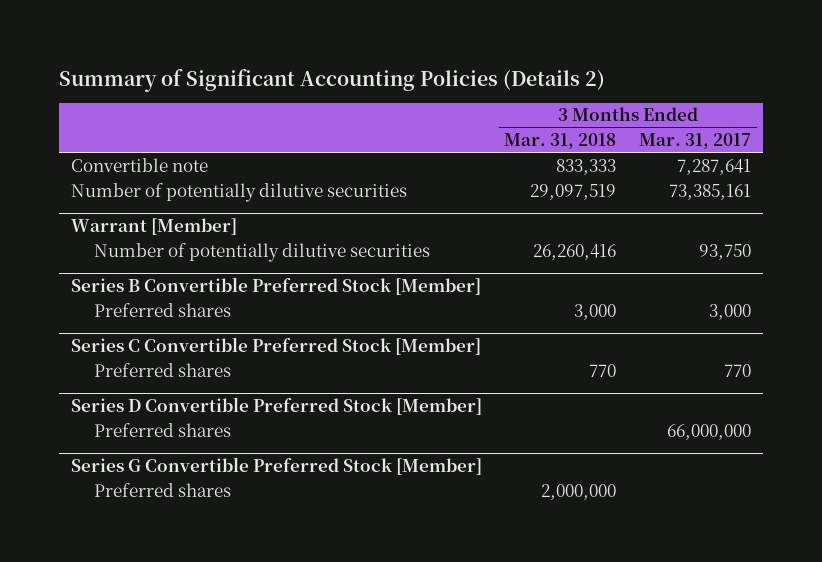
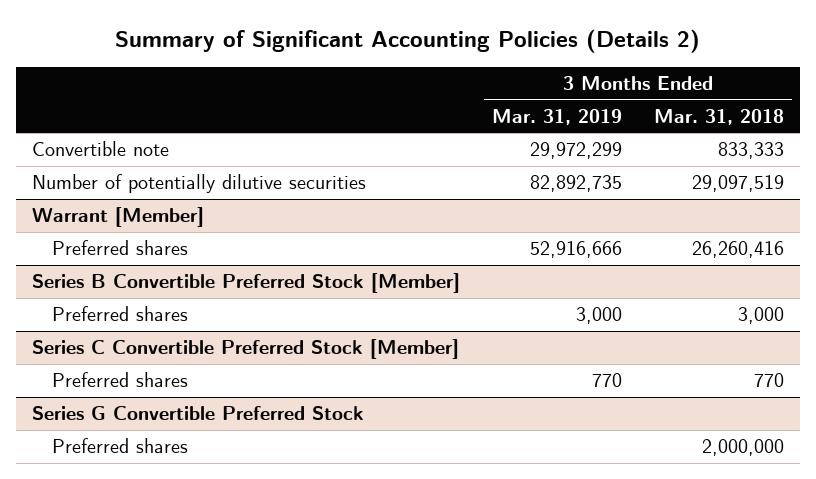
- | 3 Months Ended Mar. 31, 2018 | 3 Months Ended Mar. 31, 2017
+ | 3 Months Ended Mar. 31, 2019 | 3 Months Ended Mar. 31, 2018
@ Warrant [Member]
- Number of potentially dilutive securities | 26,260,416 | 93,750
+ Preferred shares | 52,916,666 | 26,260,416
- Series D Convertible Preferred Stock [Member]
- Preferred shares | | 66,000,000
- Series G Convertible Preferred Stock [Member]
+ Series G Convertible Preferred Stock

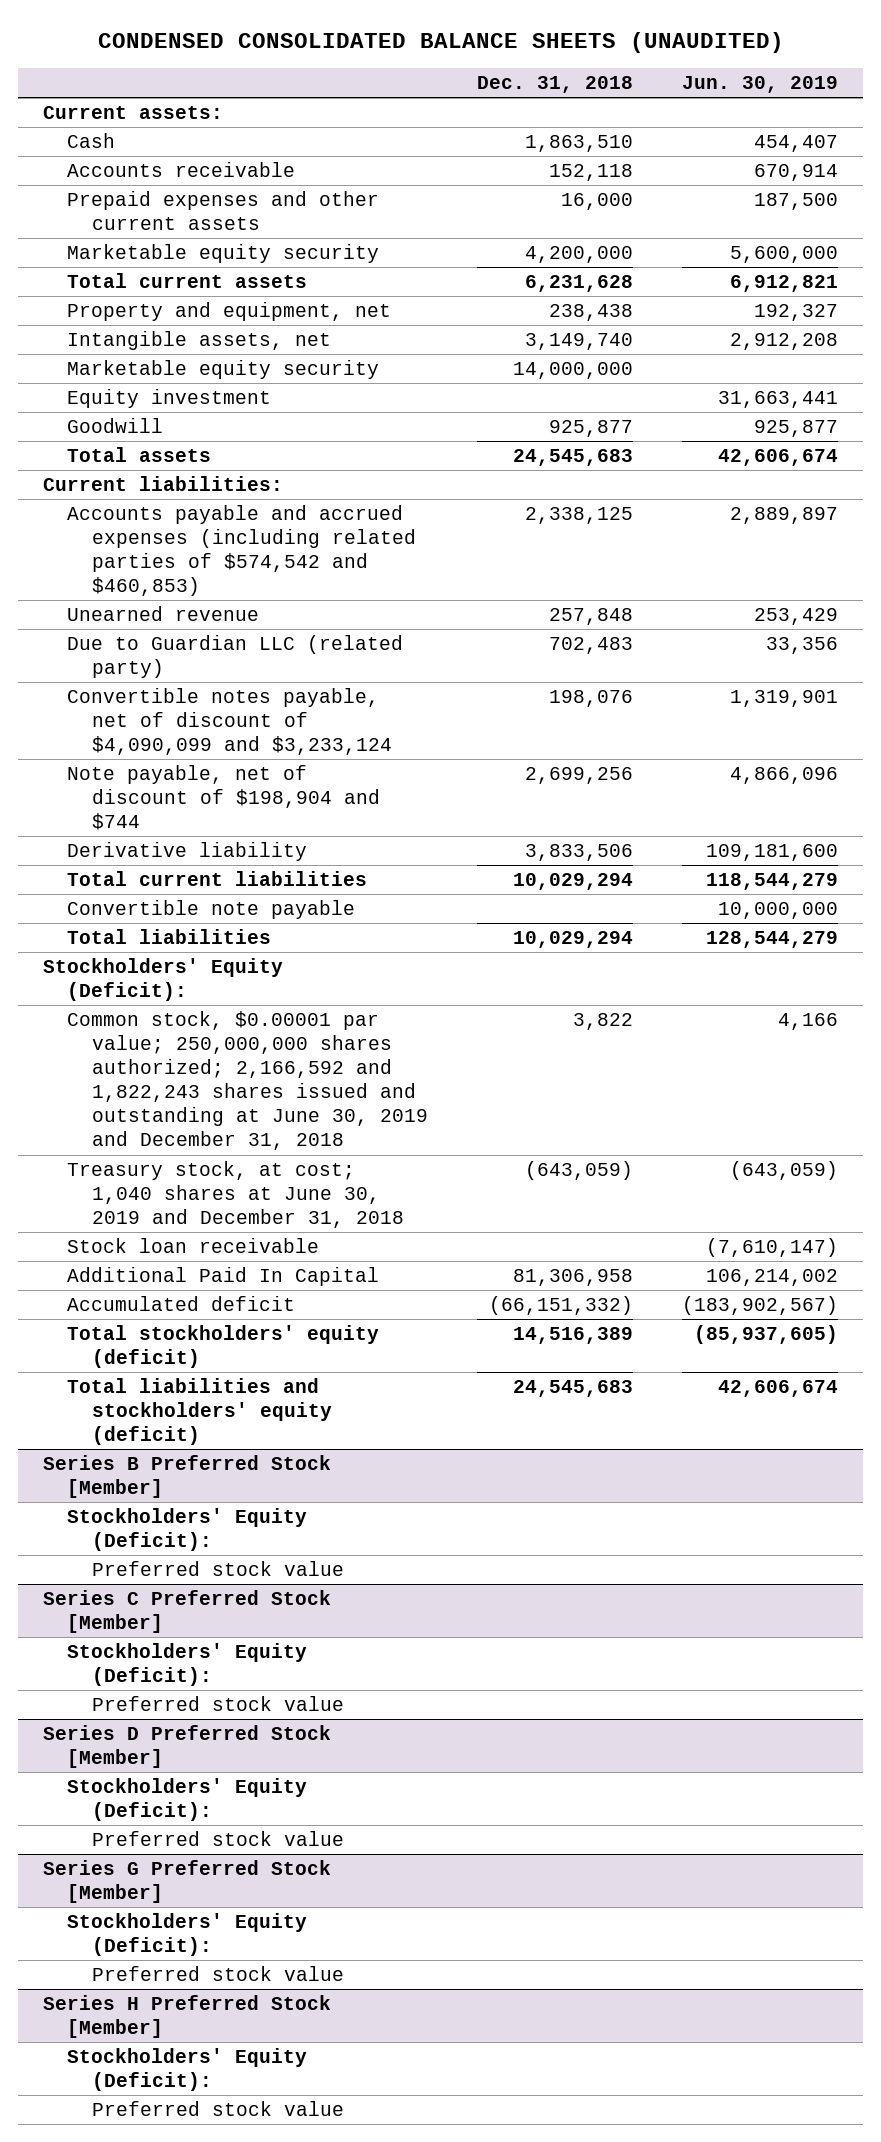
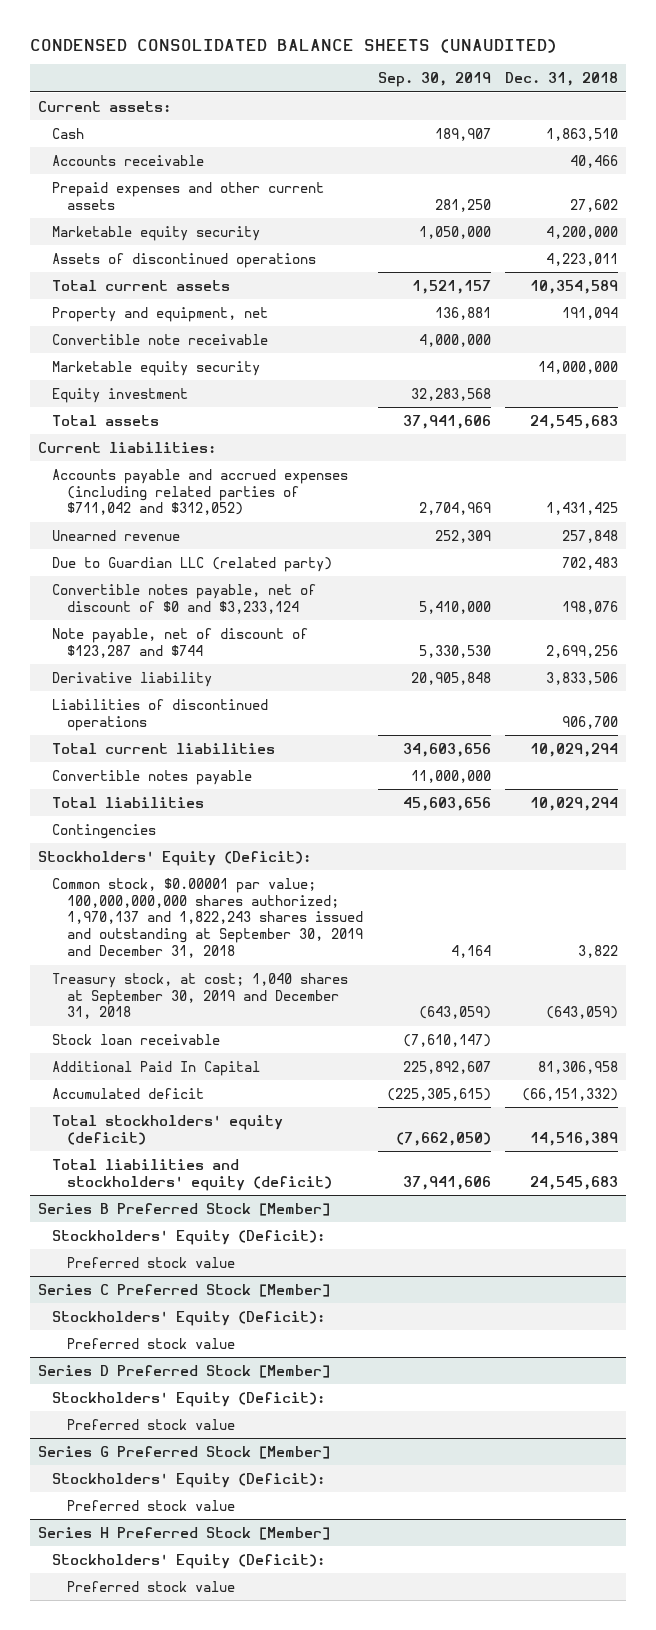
- | Dec. 31, 2018 | Jun. 30, 2019
+ | Sep. 30, 2019 | Dec. 31, 2018
- Accounts receivable | 152,118 | 670,914
- Prepaid expenses and other current assets | 16,000 | 187,500
+ Accounts receivable | | 40,466
+ Prepaid expenses and other current assets | 281,250 | 27,602
- Total current assets | 6,231,628 | 6,912,821
- Property and equipment, net | 238,438 | 192,327
- Intangible assets, net | 3,149,740 | 2,912,208
+ Assets of discontinued operations | | 4,223,011
+ Total current assets | 1,521,157 | 10,354,589
+ Property and equipment, net | 136,881 | 191,094
+ Convertible note receivable | 4,000,000 |
- Goodwill | 925,877 | 925,877
- Accounts payable and accrued expenses (including related parties of $574,542 and $460,853) | 2,338,125 | 2,889,897
+ Accounts payable and accrued expenses (including related parties of $711,042 and $312,052) | 2,704,969 | 1,431,425
- Convertible notes payable, net of discount of $4,090,099 and $3,233,124 | 198,076 | 1,319,901
- Note payable, net of discount of $198,904 and $744 | 2,699,256 | 4,866,096
+ Convertible notes payable, net of discount of $0 and $3,233,124 | 5,410,000 | 198,076
+ Note payable, net of discount of $123,287 and $744 | 5,330,530 | 2,699,256
+ Liabilities of discontinued operations | | 906,700
- Convertible note payable | | 10,000,000
+ Convertible notes payable | 11,000,000 |
+ Contingencies
- Common stock, $0.00001 par value; 250,000,000 shares authorized; 2,166,592 and 1,822,243 shares issued and outstanding at June 30, 2019 and December 31, 2018 | 3,822 | 4,166
- Treasury stock, at cost; 1,040 shares at June 30, 2019 and December 31, 2018 | (643,059) | (643,059)
+ Common stock, $0.00001 par value; 100,000,000,000 shares authorized; 1,970,137 and 1,822,243 shares issued and outstanding at September 30, 2019 and December 31, 2018 | 4,164 | 3,822
+ Treasury stock, at cost; 1,040 shares at September 30, 2019 and December 31, 2018 | (643,059) | (643,059)

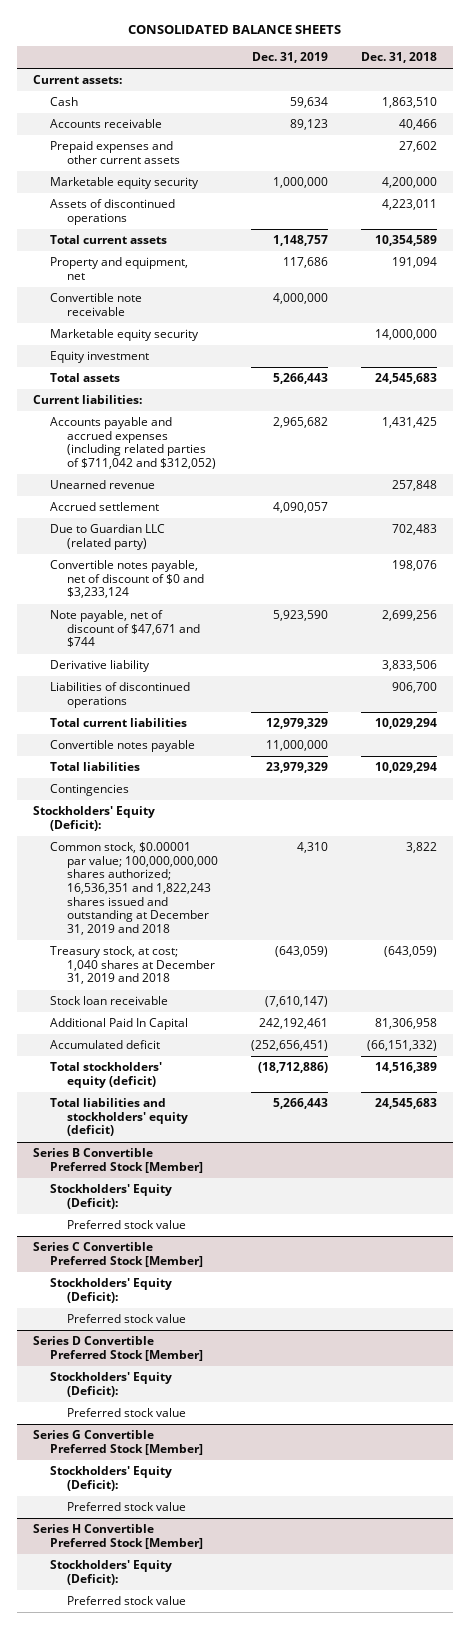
- CONDENSED CONSOLIDATED BALANCE SHEETS (UNAUDITED)
+ CONSOLIDATED BALANCE SHEETS
- | Sep. 30, 2019 | Dec. 31, 2018
+ | Dec. 31, 2019 | Dec. 31, 2018
+ Accrued settlement | 4,090,057 |
- Note payable, net of discount of $123,287 and $744 | 5,330,530 | 2,699,256
+ Note payable, net of discount of $47,671 and $744 | 5,923,590 | 2,699,256
- Common stock, $0.00001 par value; 100,000,000,000 shares authorized; 1,970,137 and 1,822,243 shares issued and outstanding at September 30, 2019 and December 31, 2018 | 4,164 | 3,822
- Treasury stock, at cost; 1,040 shares at September 30, 2019 and December 31, 2018 | (643,059) | (643,059)
+ Common stock, $0.00001 par value; 100,000,000,000 shares authorized; 16,536,351 and 1,822,243 shares issued and outstanding at December 31, 2019 and 2018 | 4,310 | 3,822
+ Treasury stock, at cost; 1,040 shares at December 31, 2019 and 2018 | (643,059) | (643,059)
- Series B Preferred Stock [Member]
+ Series B Convertible Preferred Stock [Member]
- Series C Preferred Stock [Member]
+ Series C Convertible Preferred Stock [Member]
- Series D Preferred Stock [Member]
+ Series D Convertible Preferred Stock [Member]
- Series G Preferred Stock [Member]
+ Series G Convertible Preferred Stock [Member]
- Series H Preferred Stock [Member]
+ Series H Convertible Preferred Stock [Member]

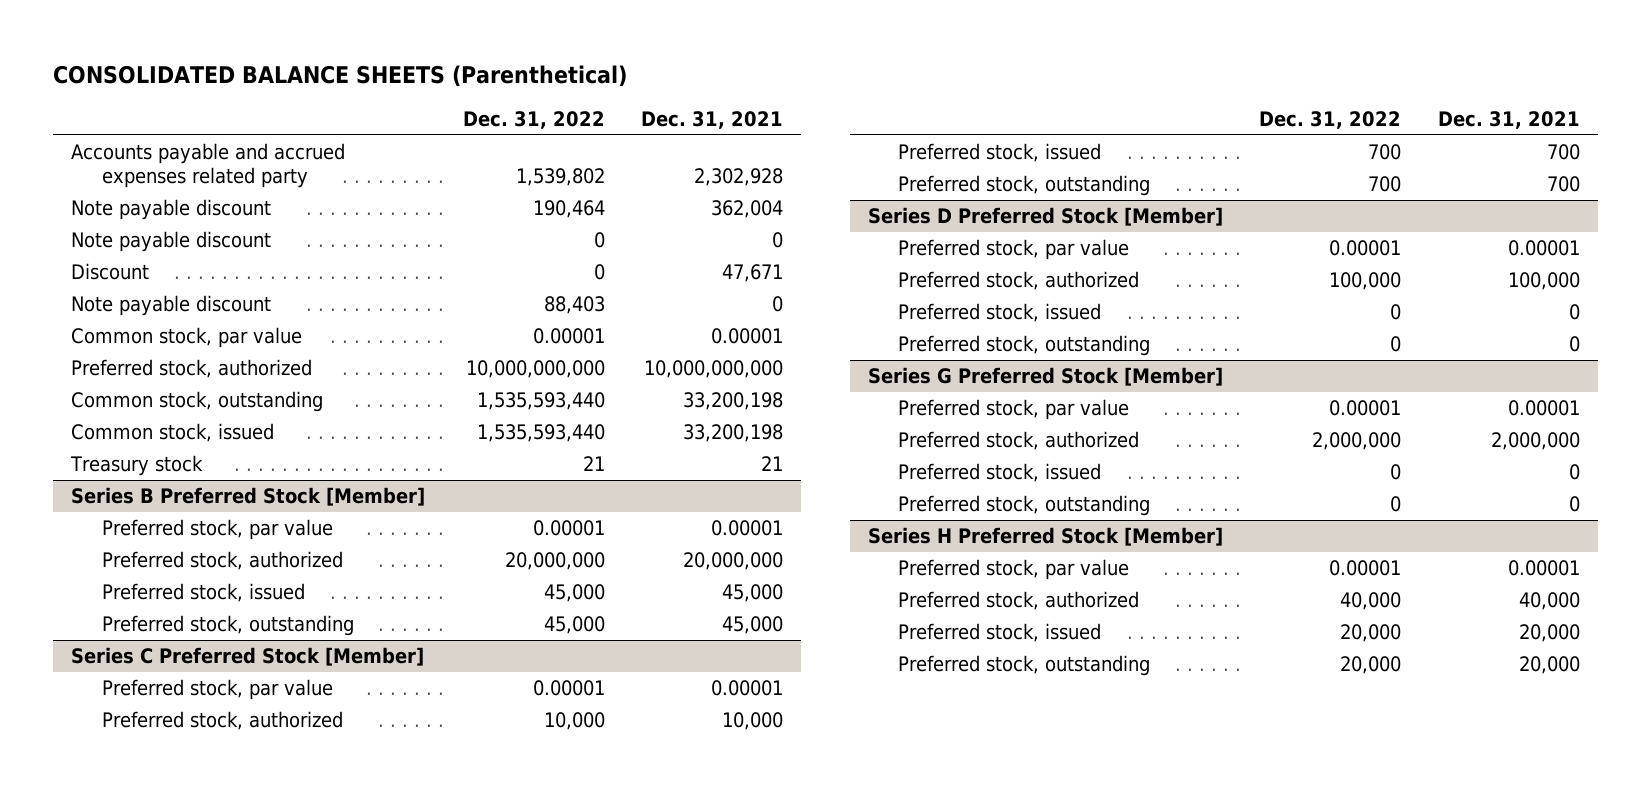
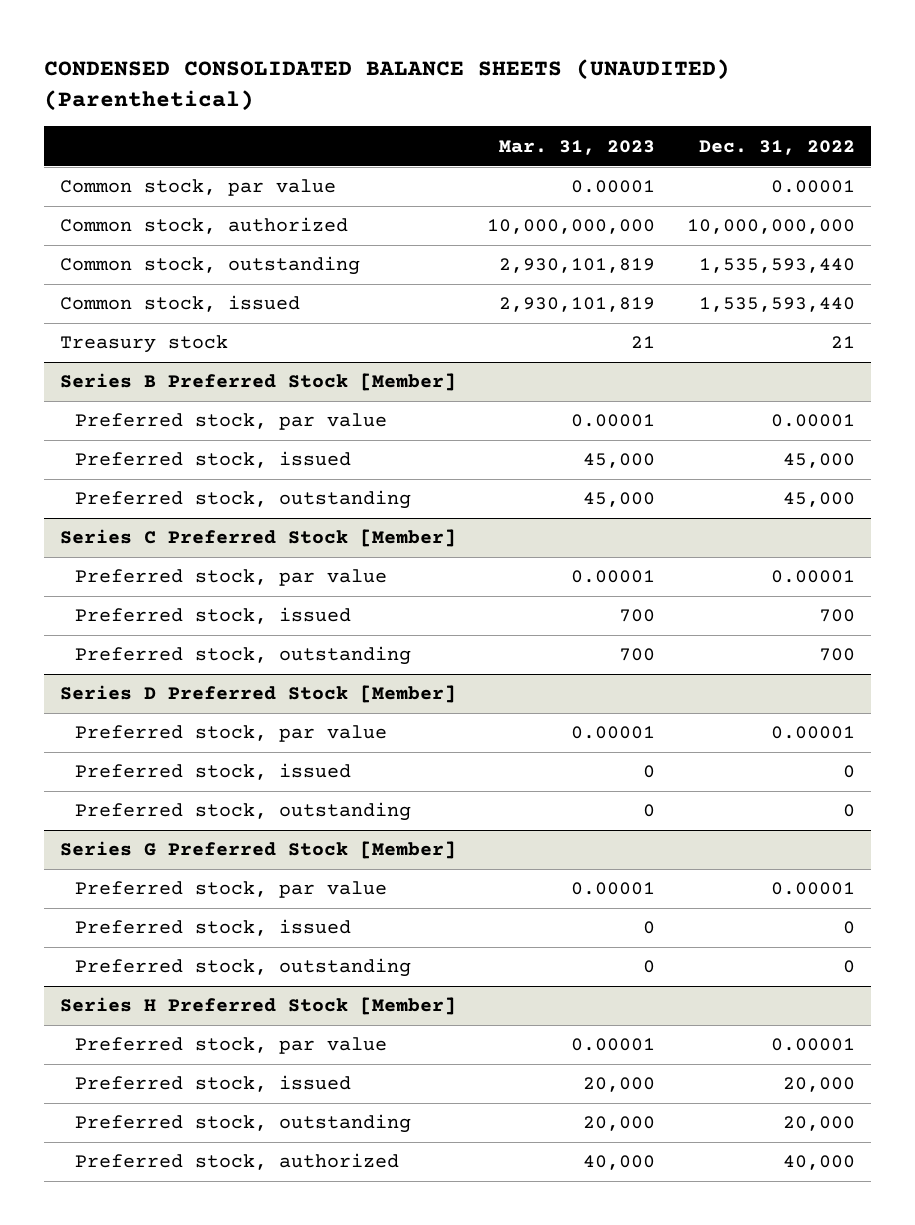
- CONSOLIDATED BALANCE SHEETS (Parenthetical)
+ CONDENSED CONSOLIDATED BALANCE SHEETS (UNAUDITED) (Parenthetical)
- | Dec. 31, 2022 | Dec. 31, 2021
+ | Mar. 31, 2023 | Dec. 31, 2022
- Accounts payable and accrued expenses related party | 1,539,802 | 2,302,928
- Note payable discount | 190,464 | 362,004
- Note payable discount | 0 | 0
- Discount | 0 | 47,671
- Note payable discount | 88,403 | 0
- Preferred stock, authorized | 10,000,000,000 | 10,000,000,000
+ Common stock, authorized | 10,000,000,000 | 10,000,000,000
@ Series B Preferred Stock [Member]
- Preferred stock, authorized | 20,000,000 | 20,000,000
@ Series C Preferred Stock [Member]
- Preferred stock, authorized | 10,000 | 10,000
@ Series D Preferred Stock [Member]
- Preferred stock, authorized | 100,000 | 100,000
@ Series G Preferred Stock [Member]
- Preferred stock, authorized | 2,000,000 | 2,000,000
@ Series H Preferred Stock [Member]
moved down: Preferred stock, authorized | 40,000 | 40,000

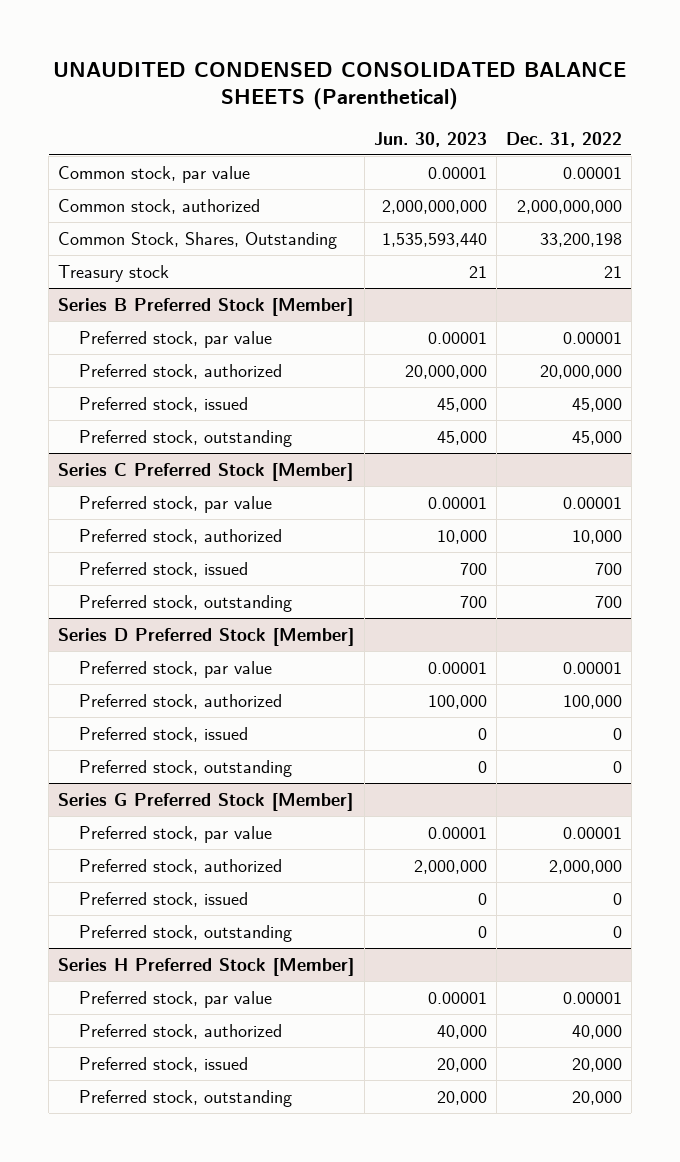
- CONDENSED CONSOLIDATED BALANCE SHEETS (UNAUDITED) (Parenthetical)
+ UNAUDITED CONDENSED CONSOLIDATED BALANCE SHEETS (Parenthetical)
- | Mar. 31, 2023 | Dec. 31, 2022
+ | Jun. 30, 2023 | Dec. 31, 2022
- Common stock, authorized | 10,000,000,000 | 10,000,000,000
- Common stock, outstanding | 2,930,101,819 | 1,535,593,440
- Common stock, issued | 2,930,101,819 | 1,535,593,440
+ Common stock, authorized | 2,000,000,000 | 2,000,000,000
+ Common Stock, Shares, Outstanding | 1,535,593,440 | 33,200,198
@ Series B Preferred Stock [Member]
+ Preferred stock, authorized | 20,000,000 | 20,000,000
@ Series C Preferred Stock [Member]
+ Preferred stock, authorized | 10,000 | 10,000
@ Series D Preferred Stock [Member]
+ Preferred stock, authorized | 100,000 | 100,000
@ Series G Preferred Stock [Member]
+ Preferred stock, authorized | 2,000,000 | 2,000,000
@ Series H Preferred Stock [Member]
moved up: Preferred stock, authorized | 40,000 | 40,000

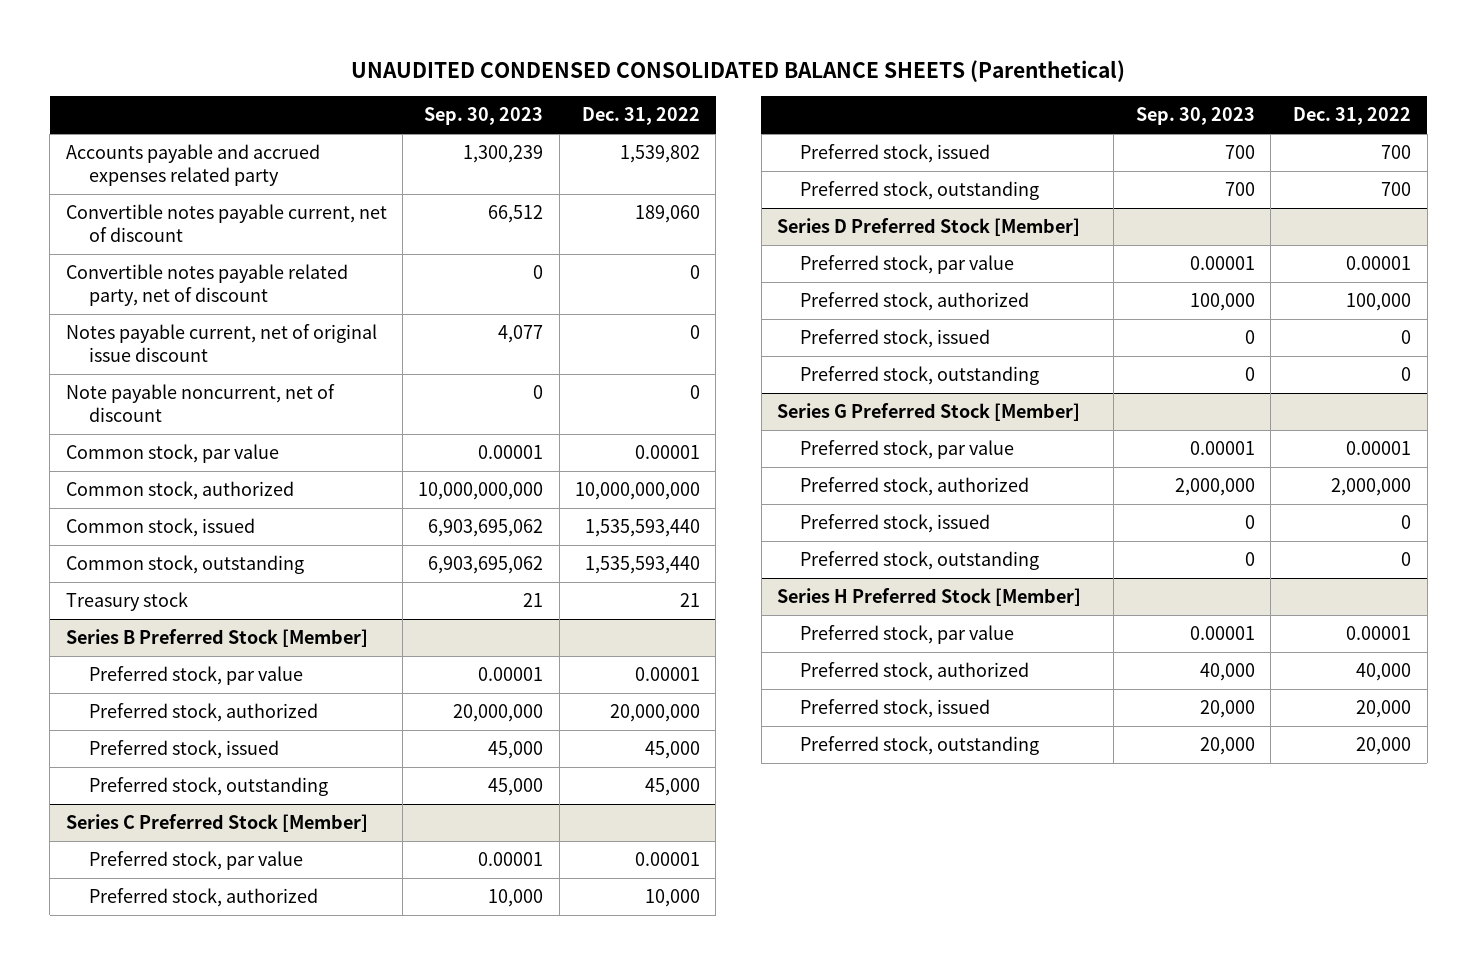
- | Jun. 30, 2023 | Dec. 31, 2022
+ | Sep. 30, 2023 | Dec. 31, 2022
+ Accounts payable and accrued expenses related party | 1,300,239 | 1,539,802
+ Convertible notes payable current, net of discount | 66,512 | 189,060
+ Convertible notes payable related party, net of discount | 0 | 0
+ Notes payable current, net of original issue discount | 4,077 | 0
+ Note payable noncurrent, net of discount | 0 | 0
- Common stock, authorized | 2,000,000,000 | 2,000,000,000
- Common Stock, Shares, Outstanding | 1,535,593,440 | 33,200,198
+ Common stock, authorized | 10,000,000,000 | 10,000,000,000
+ Common stock, issued | 6,903,695,062 | 1,535,593,440
+ Common stock, outstanding | 6,903,695,062 | 1,535,593,440

